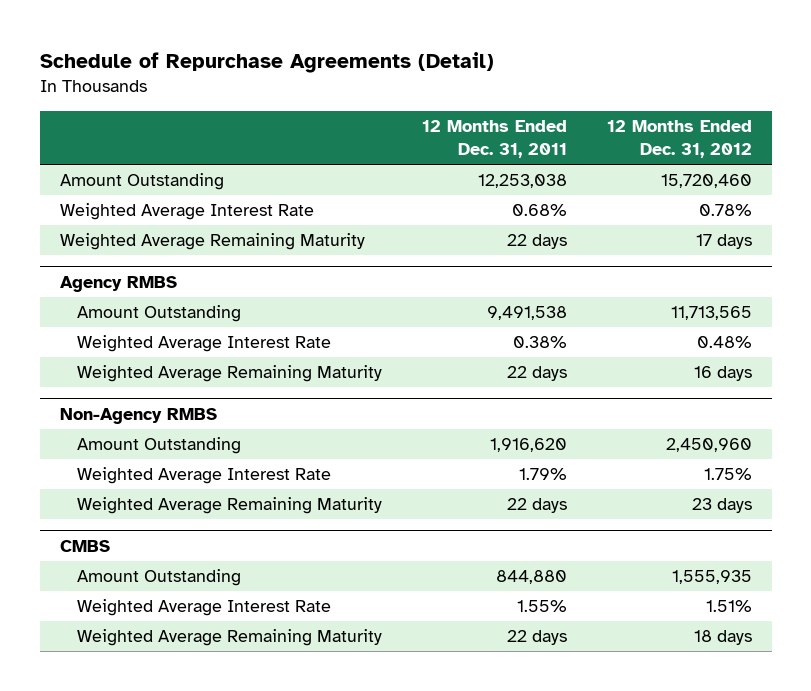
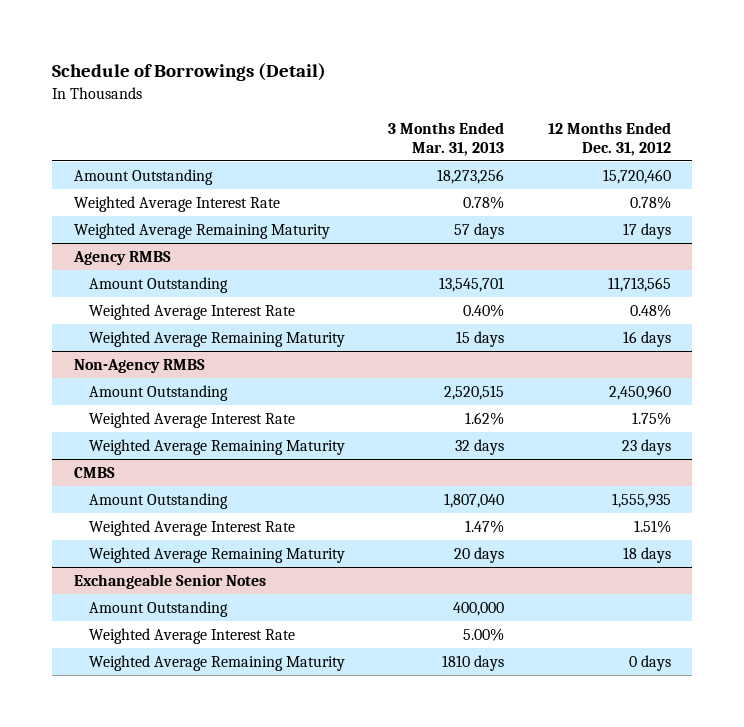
- Schedule of Repurchase Agreements (Detail)
+ Schedule of Borrowings (Detail)
- | 12 Months Ended Dec. 31, 2011 | 12 Months Ended Dec. 31, 2012
+ | 3 Months Ended Mar. 31, 2013 | 12 Months Ended Dec. 31, 2012
+ Exchangeable Senior Notes
+ Amount Outstanding | 400,000 |
+ Weighted Average Interest Rate | 5.00% |
+ Weighted Average Remaining Maturity | 1810 days | 0 days

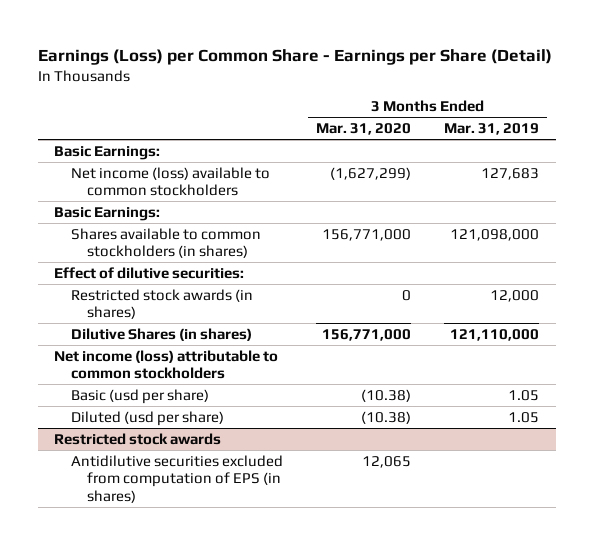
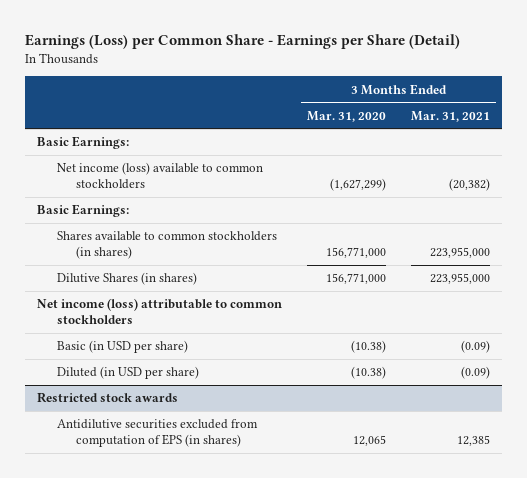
- | 3 Months Ended Mar. 31, 2020 | 3 Months Ended Mar. 31, 2019
+ | 3 Months Ended Mar. 31, 2020 | 3 Months Ended Mar. 31, 2021
- Effect of dilutive securities:
- Restricted stock awards (in shares) | 0 | 12,000
- Basic (usd per share) | (10.38) | 1.05
- Diluted (usd per share) | (10.38) | 1.05
+ Basic (in USD per share) | (10.38) | (0.09)
+ Diluted (in USD per share) | (10.38) | (0.09)

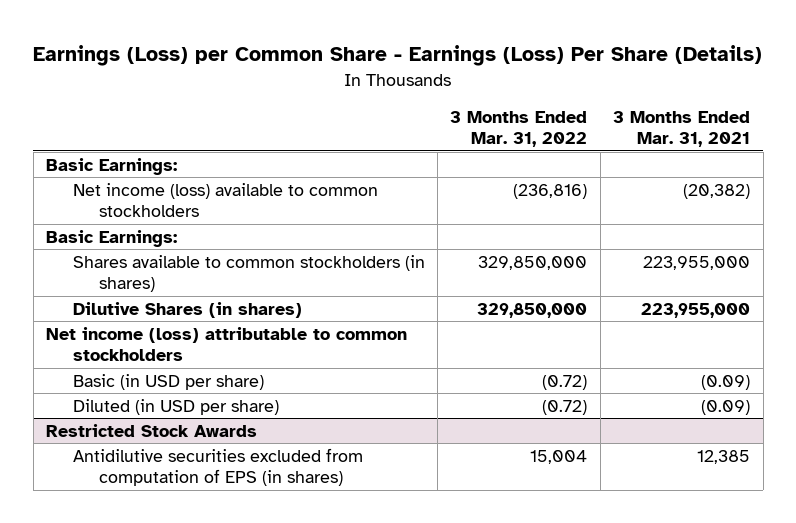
- Earnings (Loss) per Common Share - Earnings per Share (Detail)
+ Earnings (Loss) per Common Share - Earnings (Loss) Per Share (Details)
- | 3 Months Ended Mar. 31, 2020 | 3 Months Ended Mar. 31, 2021
+ | 3 Months Ended Mar. 31, 2022 | 3 Months Ended Mar. 31, 2021
- Restricted stock awards
+ Restricted Stock Awards

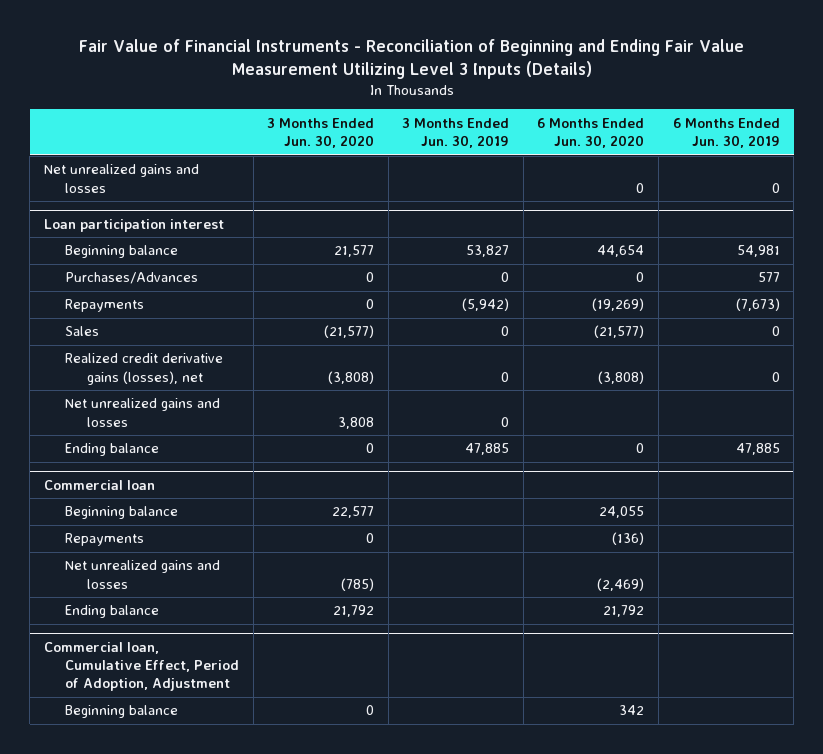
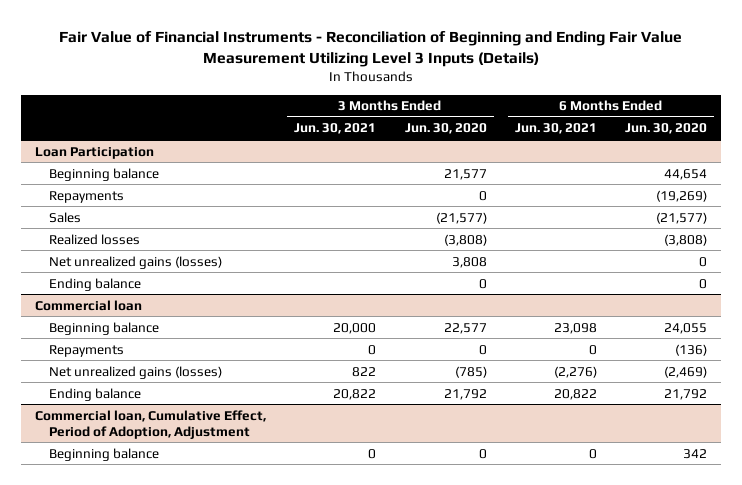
- | 3 Months Ended Jun. 30, 2020 | 3 Months Ended Jun. 30, 2019 | 6 Months Ended Jun. 30, 2020 | 6 Months Ended Jun. 30, 2019
+ | 3 Months Ended Jun. 30, 2021 | 3 Months Ended Jun. 30, 2020 | 6 Months Ended Jun. 30, 2021 | 6 Months Ended Jun. 30, 2020
- Net unrealized gains and losses | | | 0 | 0
- Loan participation interest
+ Loan Participation
- Purchases/Advances | 0 | 0 | 0 | 577
- Realized credit derivative gains (losses), net | (3,808) | 0 | (3,808) | 0
- Net unrealized gains and losses | 3,808 | 0 | |
+ Realized losses | | (3,808) | | (3,808)
+ Net unrealized gains (losses) | | 3,808 | | 0
@ Commercial loan
- Net unrealized gains and losses | (785) | | (2,469) |
+ Net unrealized gains (losses) | 822 | (785) | (2,276) | (2,469)

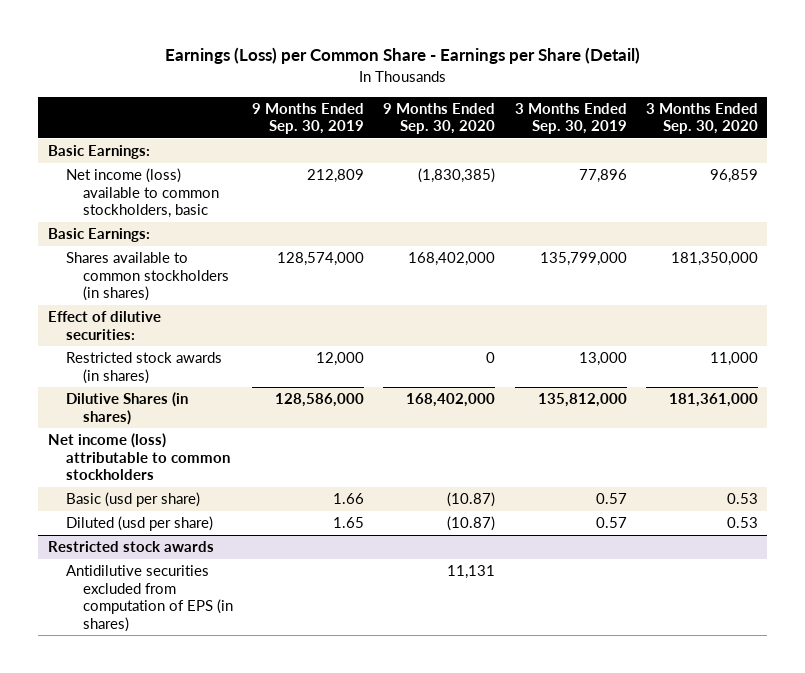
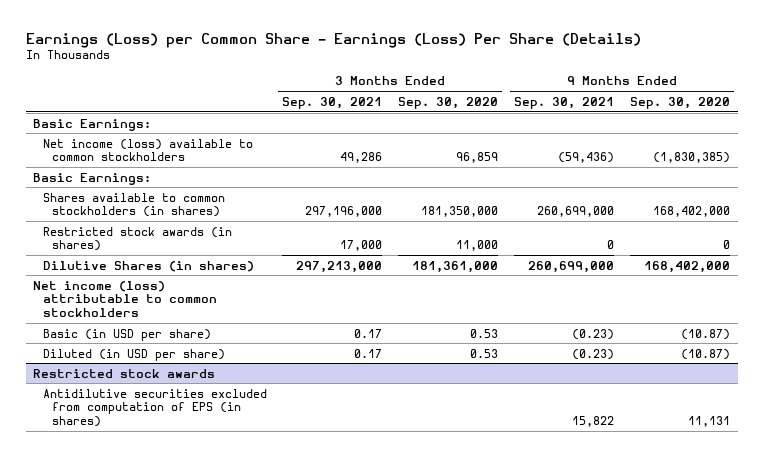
- Earnings (Loss) per Common Share - Earnings per Share (Detail)
+ Earnings (Loss) per Common Share - Earnings (Loss) Per Share (Details)
- | 9 Months Ended Sep. 30, 2019 | 9 Months Ended Sep. 30, 2020 | 3 Months Ended Sep. 30, 2019 | 3 Months Ended Sep. 30, 2020
+ | 3 Months Ended Sep. 30, 2021 | 3 Months Ended Sep. 30, 2020 | 9 Months Ended Sep. 30, 2021 | 9 Months Ended Sep. 30, 2020
- Net income (loss) available to common stockholders, basic | 212,809 | (1,830,385) | 77,896 | 96,859
+ Net income (loss) available to common stockholders | 49,286 | 96,859 | (59,436) | (1,830,385)
- Effect of dilutive securities:
- Basic (usd per share) | 1.66 | (10.87) | 0.57 | 0.53
- Diluted (usd per share) | 1.65 | (10.87) | 0.57 | 0.53
+ Basic (in USD per share) | 0.17 | 0.53 | (0.23) | (10.87)
+ Diluted (in USD per share) | 0.17 | 0.53 | (0.23) | (10.87)

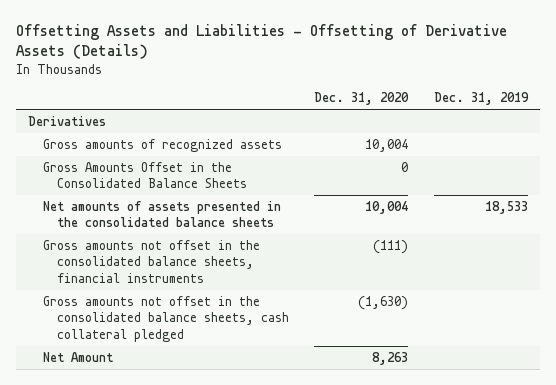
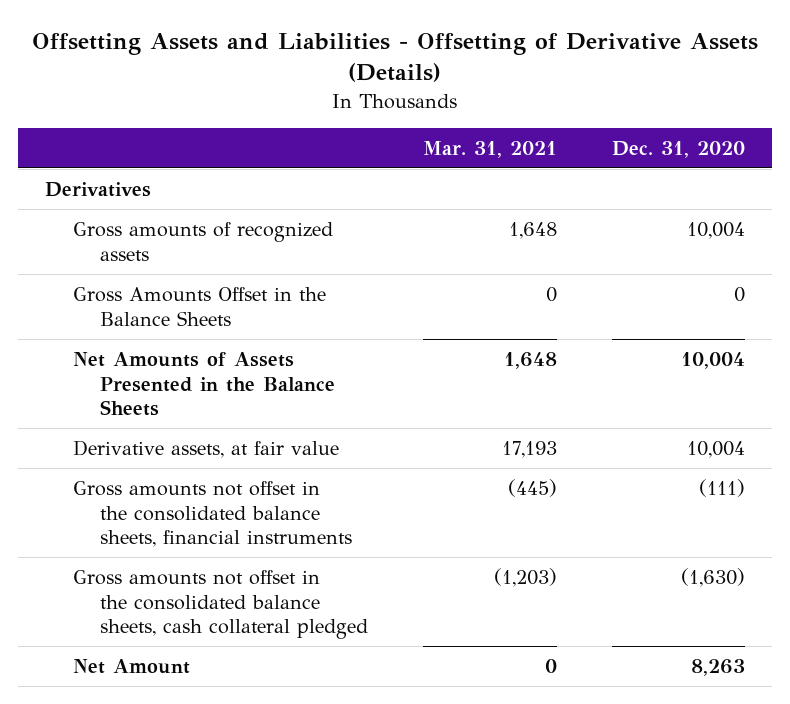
- | Dec. 31, 2020 | Dec. 31, 2019
+ | Mar. 31, 2021 | Dec. 31, 2020
- Gross Amounts Offset in the Consolidated Balance Sheets | 0 |
- Net amounts of assets presented in the consolidated balance sheets | 10,004 | 18,533
+ Gross Amounts Offset in the Balance Sheets | 0 | 0
+ Net Amounts of Assets Presented in the Balance Sheets | 1,648 | 10,004
+ Derivative assets, at fair value | 17,193 | 10,004

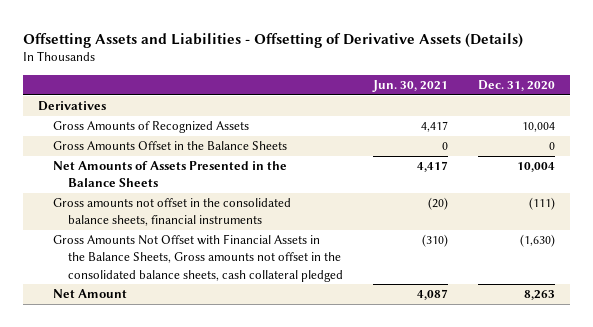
- | Mar. 31, 2021 | Dec. 31, 2020
+ | Jun. 30, 2021 | Dec. 31, 2020
- Gross amounts of recognized assets | 1,648 | 10,004
+ Gross Amounts of Recognized Assets | 4,417 | 10,004
- Derivative assets, at fair value | 17,193 | 10,004
- Gross amounts not offset in the consolidated balance sheets, cash collateral pledged | (1,203) | (1,630)
+ Gross Amounts Not Offset with Financial Assets in the Balance Sheets, Gross amounts not offset in the consolidated balance sheets, cash collateral pledged | (310) | (1,630)

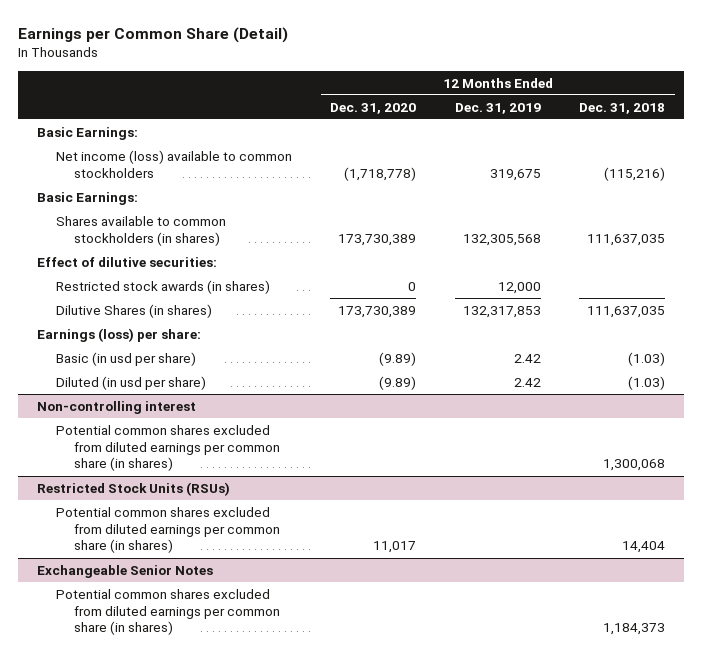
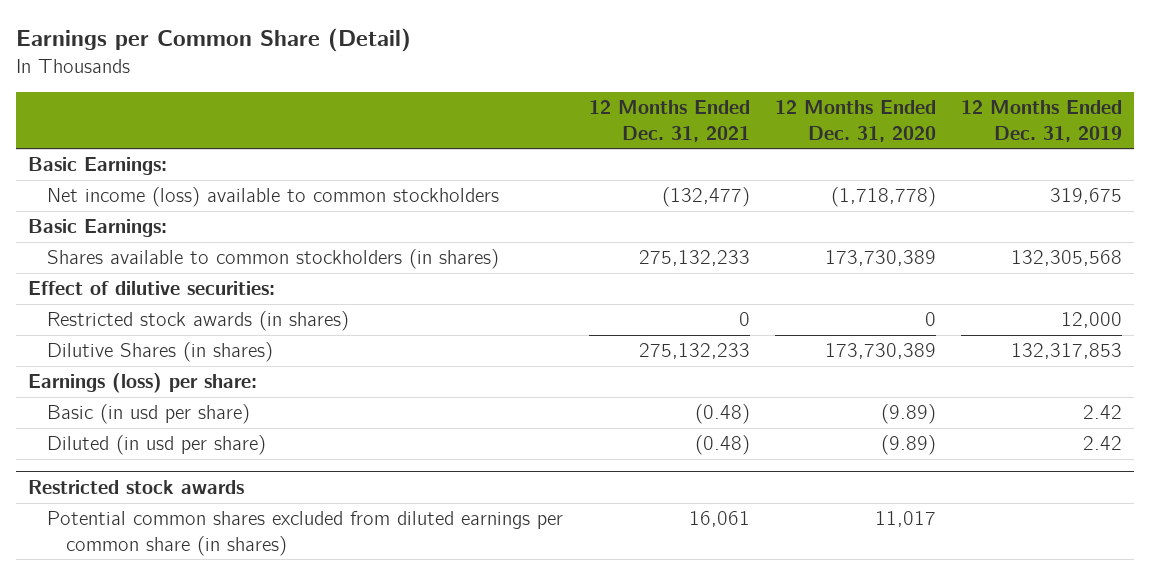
- | 12 Months Ended Dec. 31, 2020 | 12 Months Ended Dec. 31, 2019 | 12 Months Ended Dec. 31, 2018
+ | 12 Months Ended Dec. 31, 2021 | 12 Months Ended Dec. 31, 2020 | 12 Months Ended Dec. 31, 2019
- Non-controlling interest
- Potential common shares excluded from diluted earnings per common share (in shares) | | | 1,300,068
- Restricted Stock Units (RSUs)
+ Restricted stock awards
- Exchangeable Senior Notes
- Potential common shares excluded from diluted earnings per common share (in shares) | | | 1,184,373

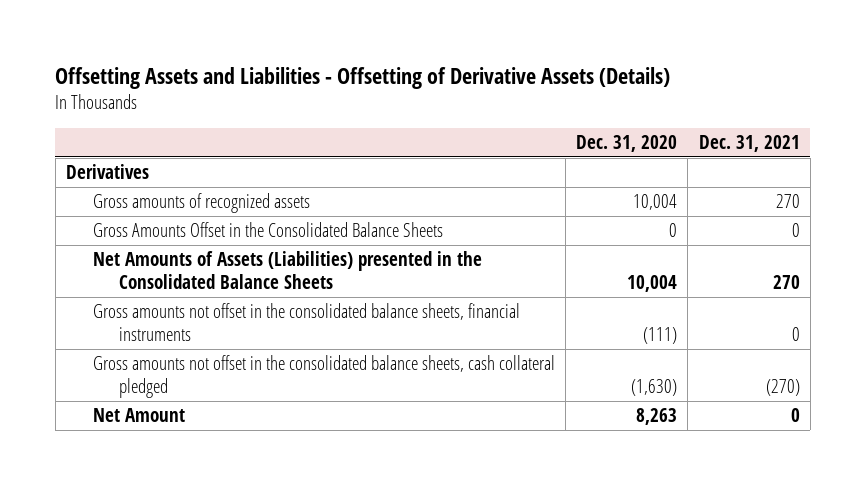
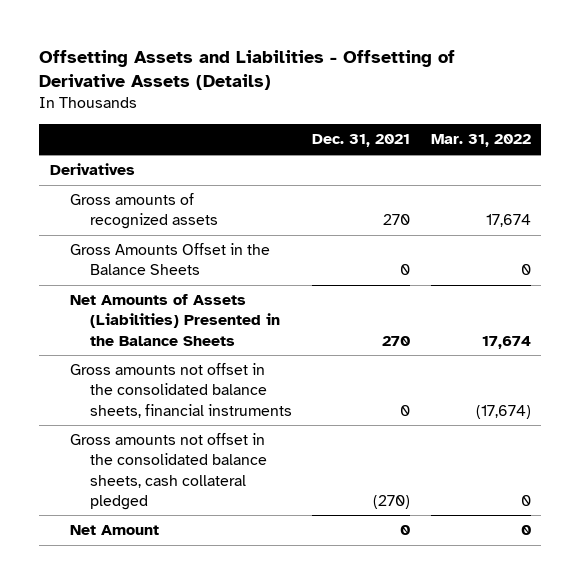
- | Dec. 31, 2020 | Dec. 31, 2021
+ | Dec. 31, 2021 | Mar. 31, 2022
- Gross Amounts Offset in the Consolidated Balance Sheets | 0 | 0
- Net Amounts of Assets (Liabilities) presented in the Consolidated Balance Sheets | 10,004 | 270
+ Gross Amounts Offset in the Balance Sheets | 0 | 0
+ Net Amounts of Assets (Liabilities) Presented in the Balance Sheets | 270 | 17,674

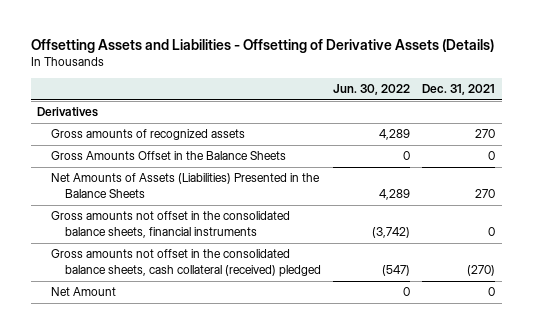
- | Dec. 31, 2021 | Mar. 31, 2022
+ | Jun. 30, 2022 | Dec. 31, 2021
- Gross amounts not offset in the consolidated balance sheets, cash collateral pledged | (270) | 0
+ Gross amounts not offset in the consolidated balance sheets, cash collateral (received) pledged | (547) | (270)

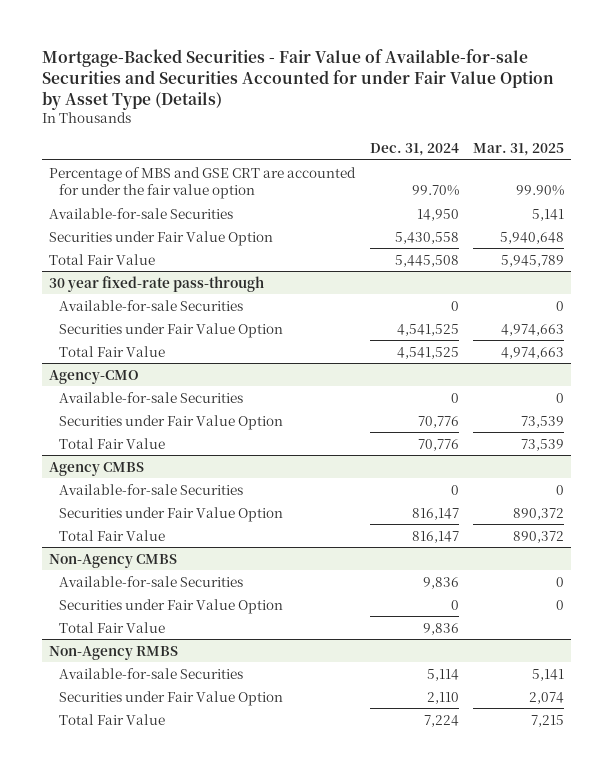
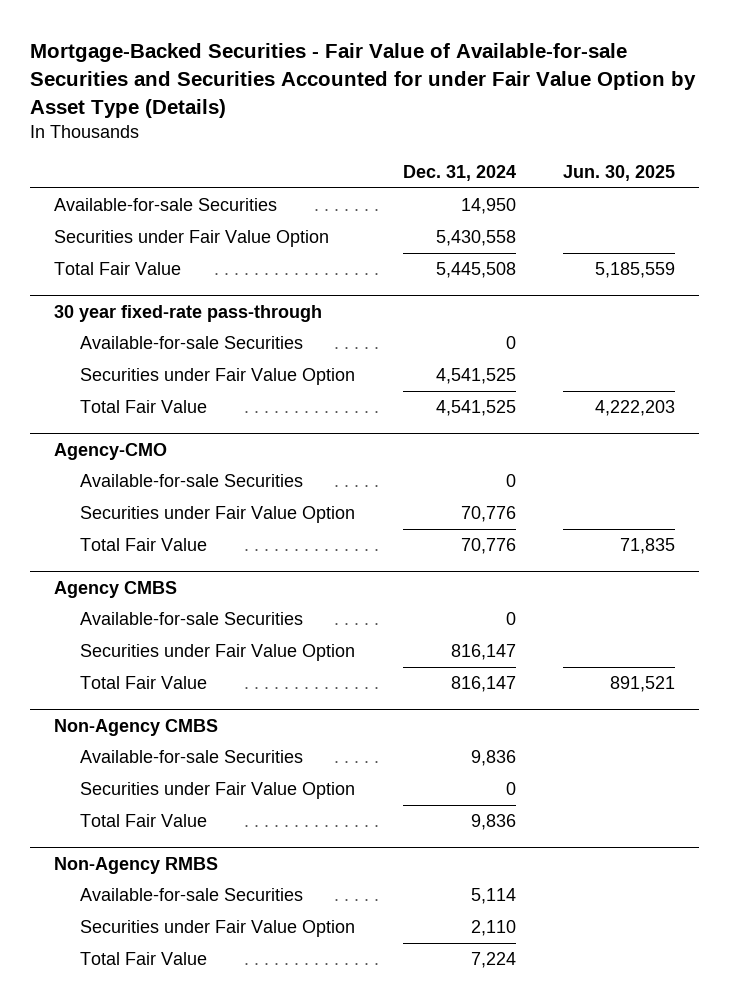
- | Dec. 31, 2024 | Mar. 31, 2025
+ | Dec. 31, 2024 | Jun. 30, 2025
- Percentage of MBS and GSE CRT are accounted for under the fair value option | 99.70% | 99.90%

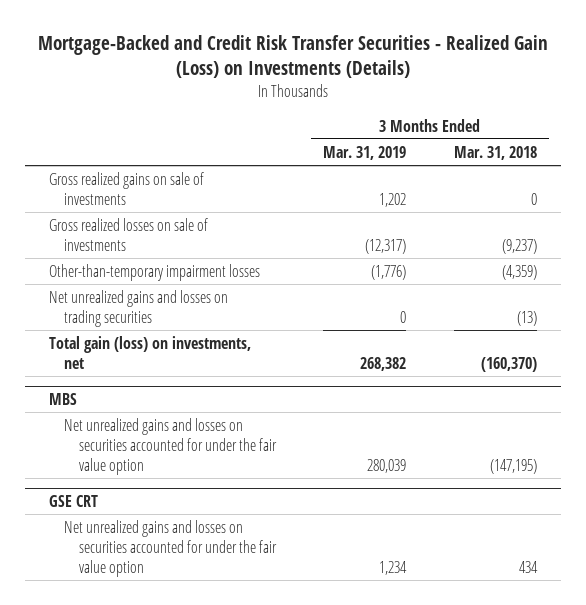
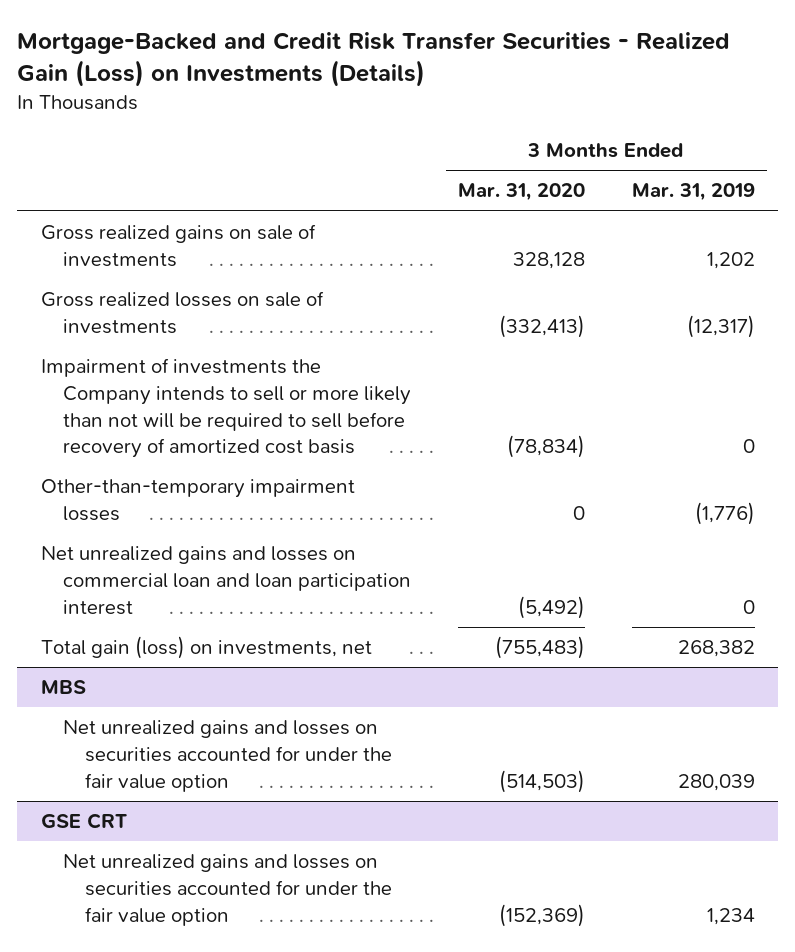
- | 3 Months Ended Mar. 31, 2019 | 3 Months Ended Mar. 31, 2018
+ | 3 Months Ended Mar. 31, 2020 | 3 Months Ended Mar. 31, 2019
+ Impairment of investments the Company intends to sell or more likely than not will be required to sell before recovery of amortized cost basis | (78,834) | 0
- Net unrealized gains and losses on trading securities | 0 | (13)
+ Net unrealized gains and losses on commercial loan and loan participation interest | (5,492) | 0

